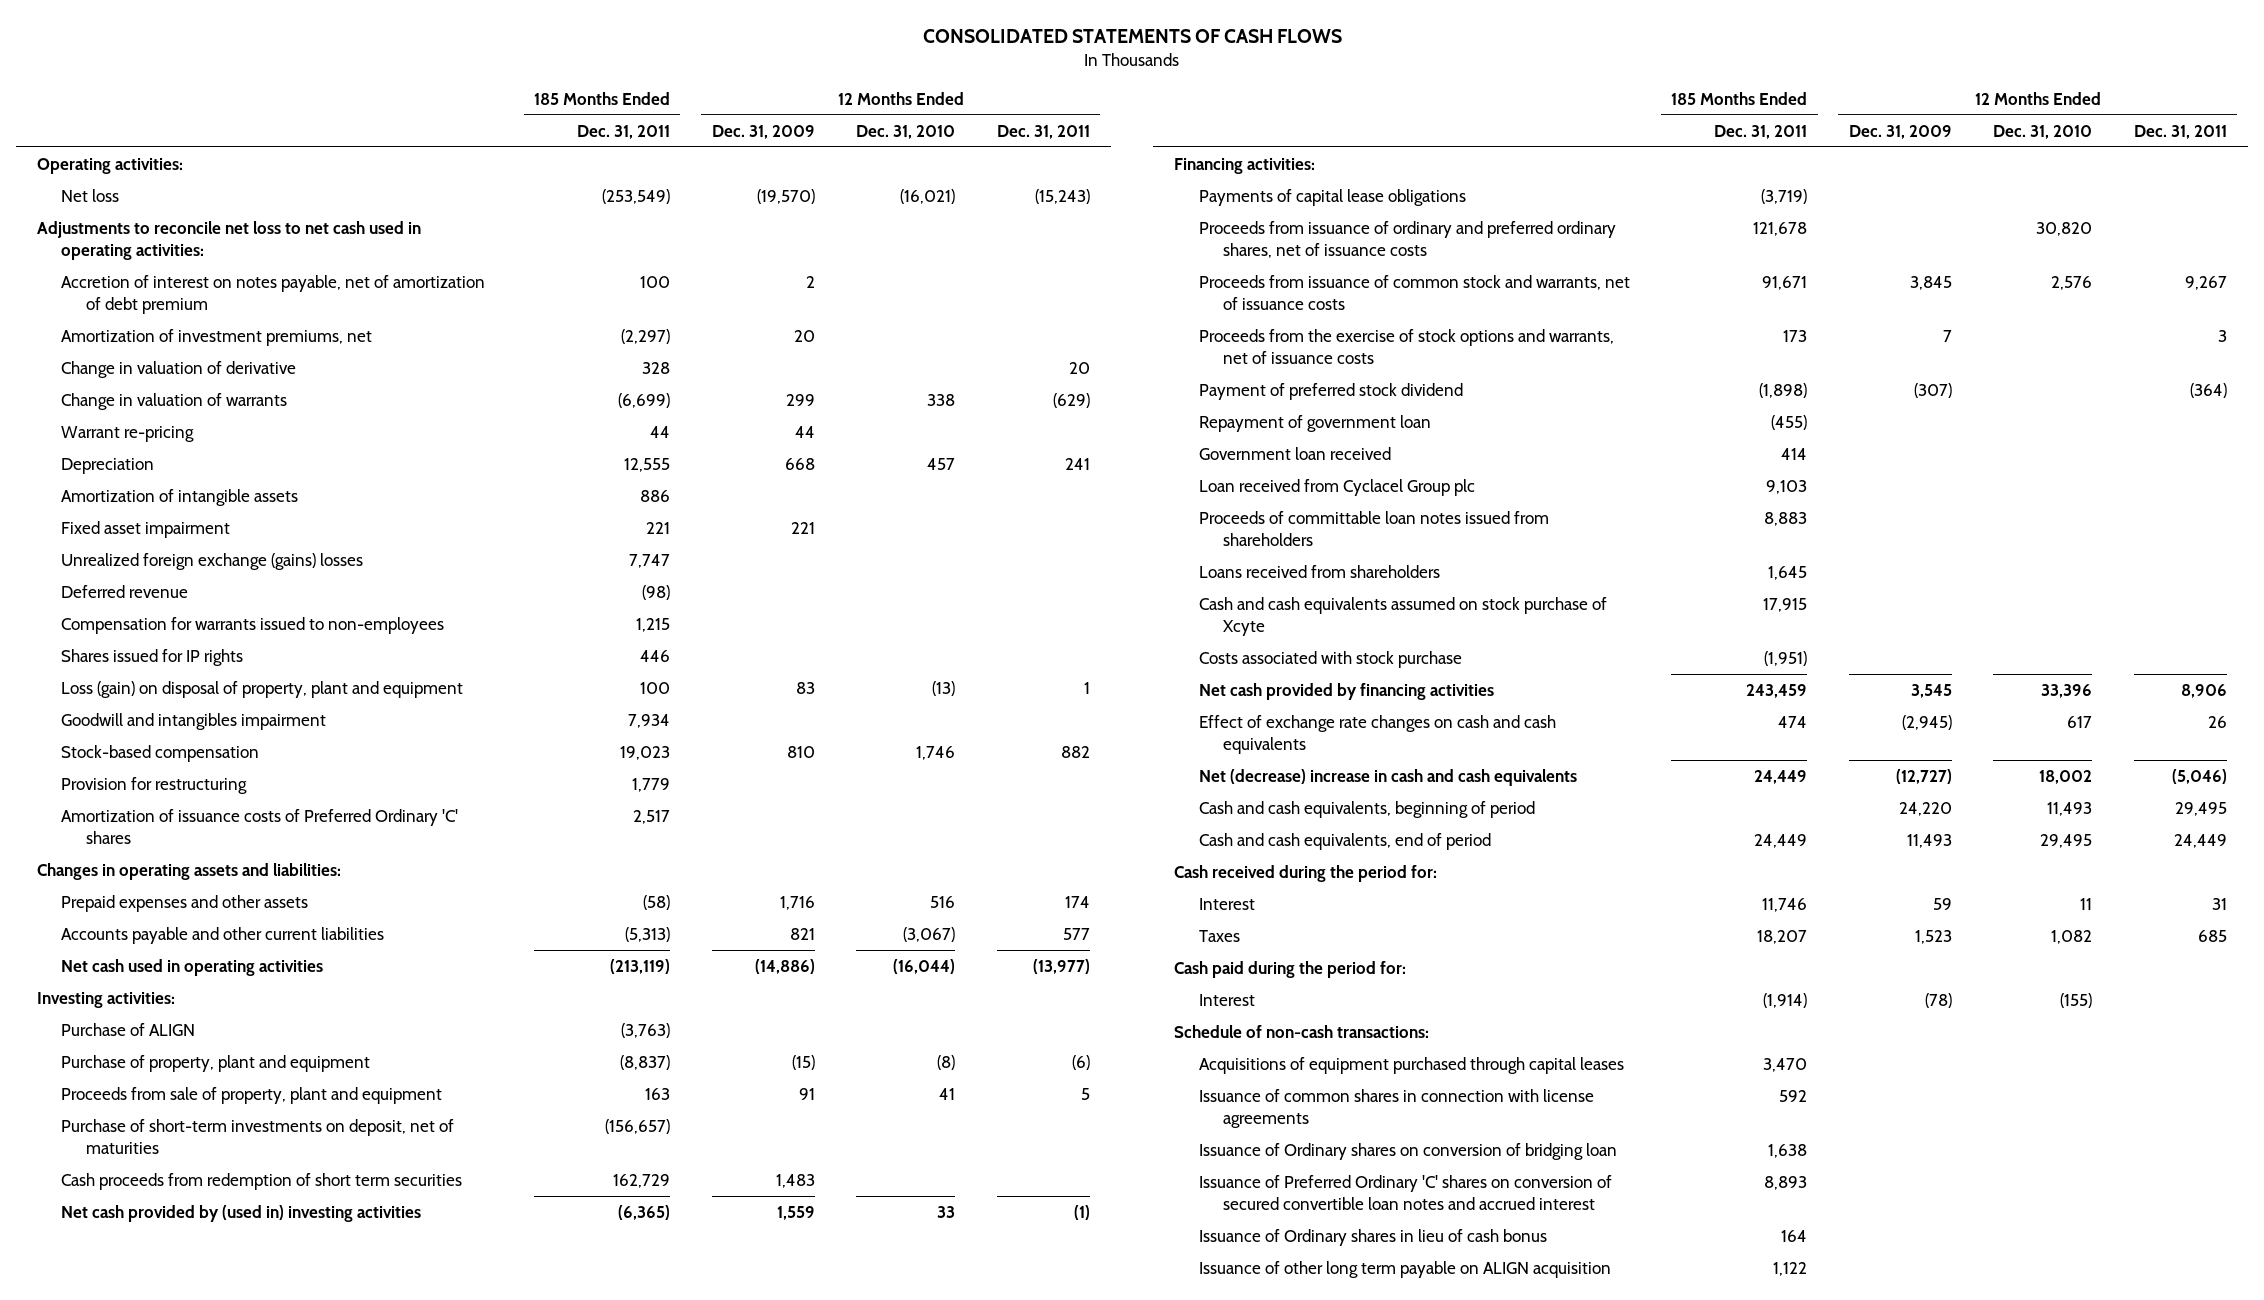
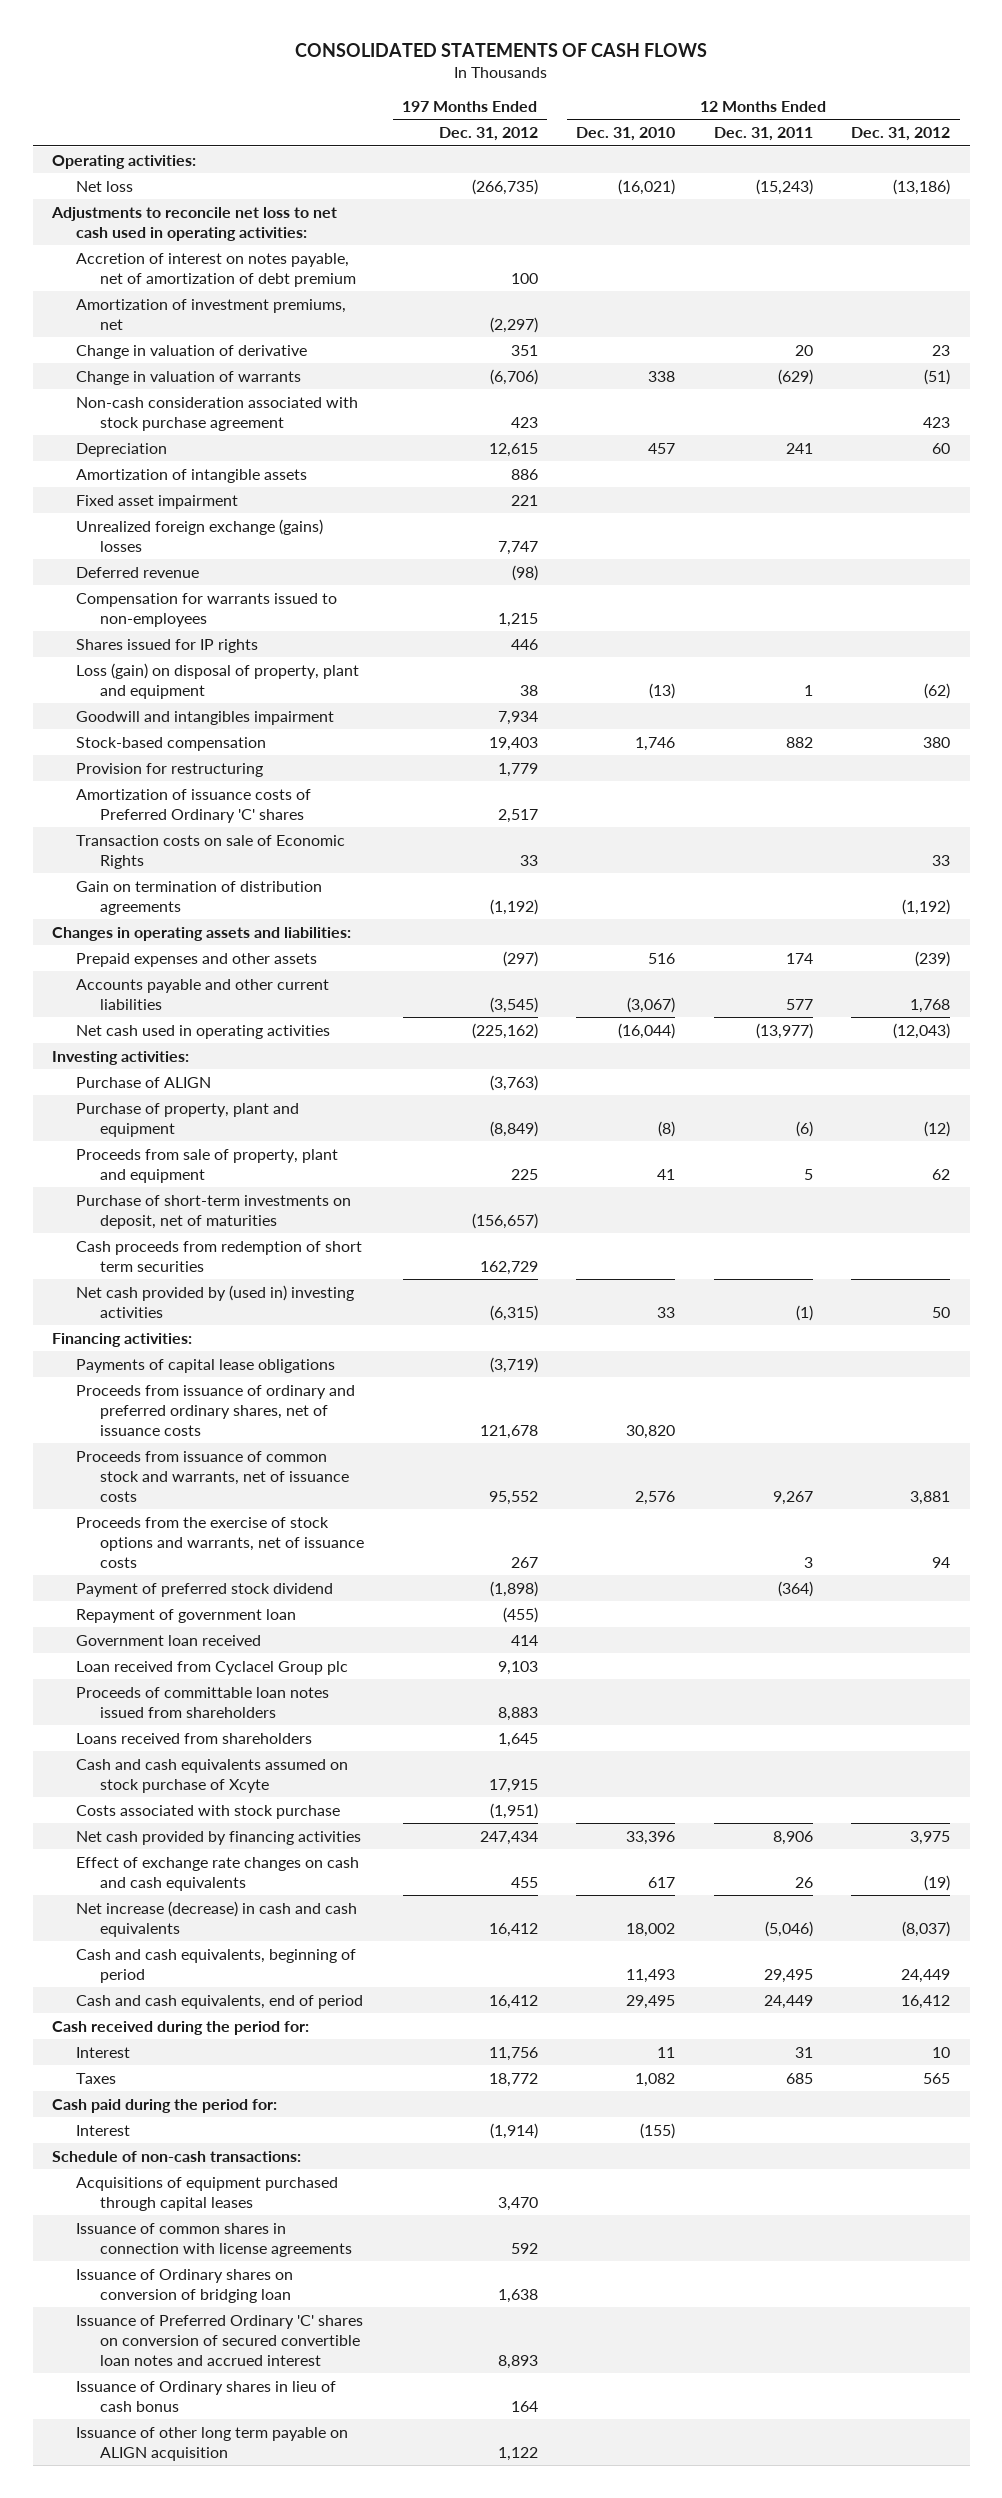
- | 185 Months Ended Dec. 31, 2011 | 12 Months Ended Dec. 31, 2009 | 12 Months Ended Dec. 31, 2010 | 12 Months Ended Dec. 31, 2011
+ | 197 Months Ended Dec. 31, 2012 | 12 Months Ended Dec. 31, 2010 | 12 Months Ended Dec. 31, 2011 | 12 Months Ended Dec. 31, 2012
- Warrant re-pricing | 44 | 44 | |
+ Non-cash consideration associated with stock purchase agreement | 423 | | | 423
+ Transaction costs on sale of Economic Rights | 33 | | | 33
+ Gain on termination of distribution agreements | (1,192) | | | (1,192)
- Net (decrease) increase in cash and cash equivalents | 24,449 | (12,727) | 18,002 | (5,046)
+ Net increase (decrease) in cash and cash equivalents | 16,412 | 18,002 | (5,046) | (8,037)

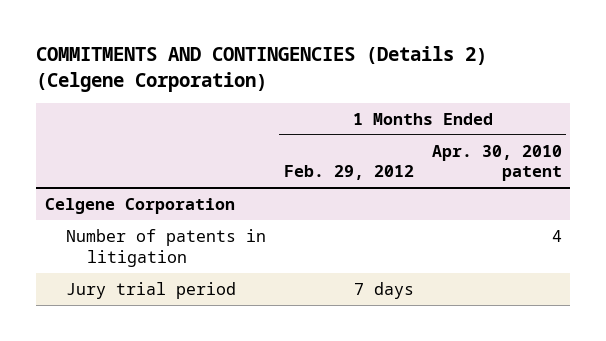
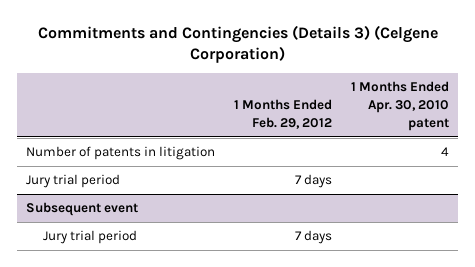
- COMMITMENTS AND CONTINGENCIES (Details 2) (Celgene Corporation)
+ Commitments and Contingencies (Details 3) (Celgene Corporation)
- Celgene Corporation
+ Subsequent event
+ Jury trial period | 7 days |

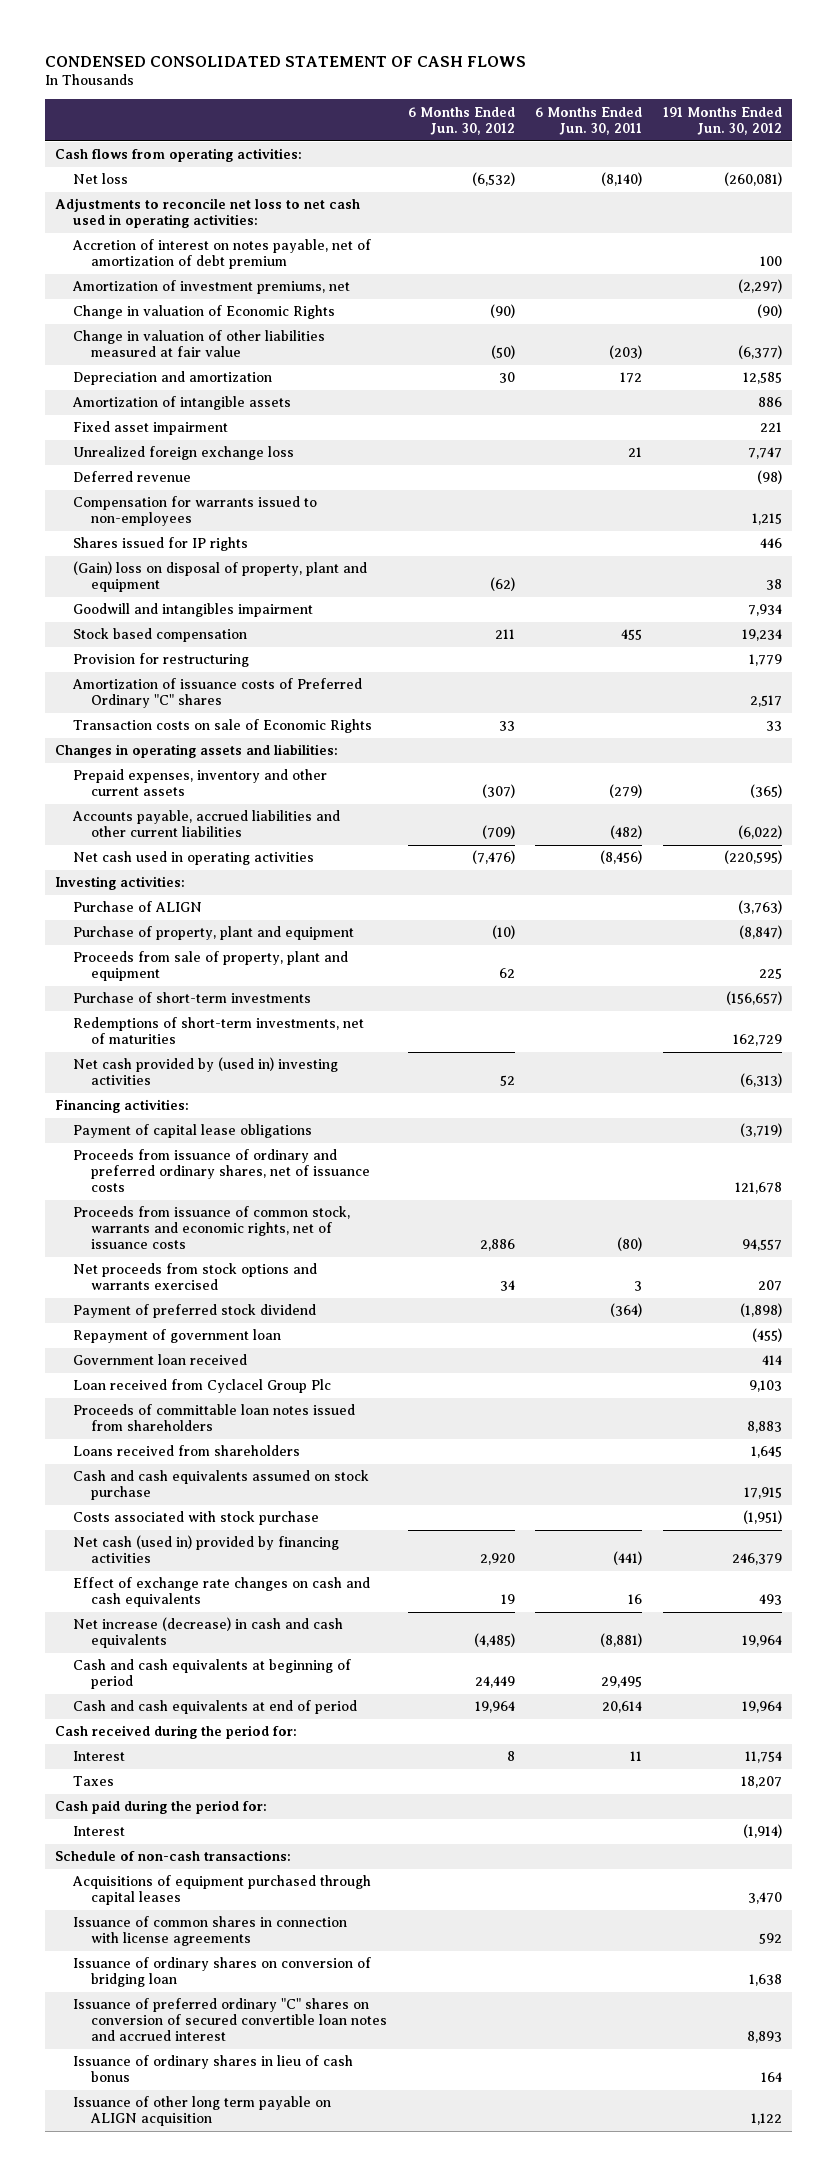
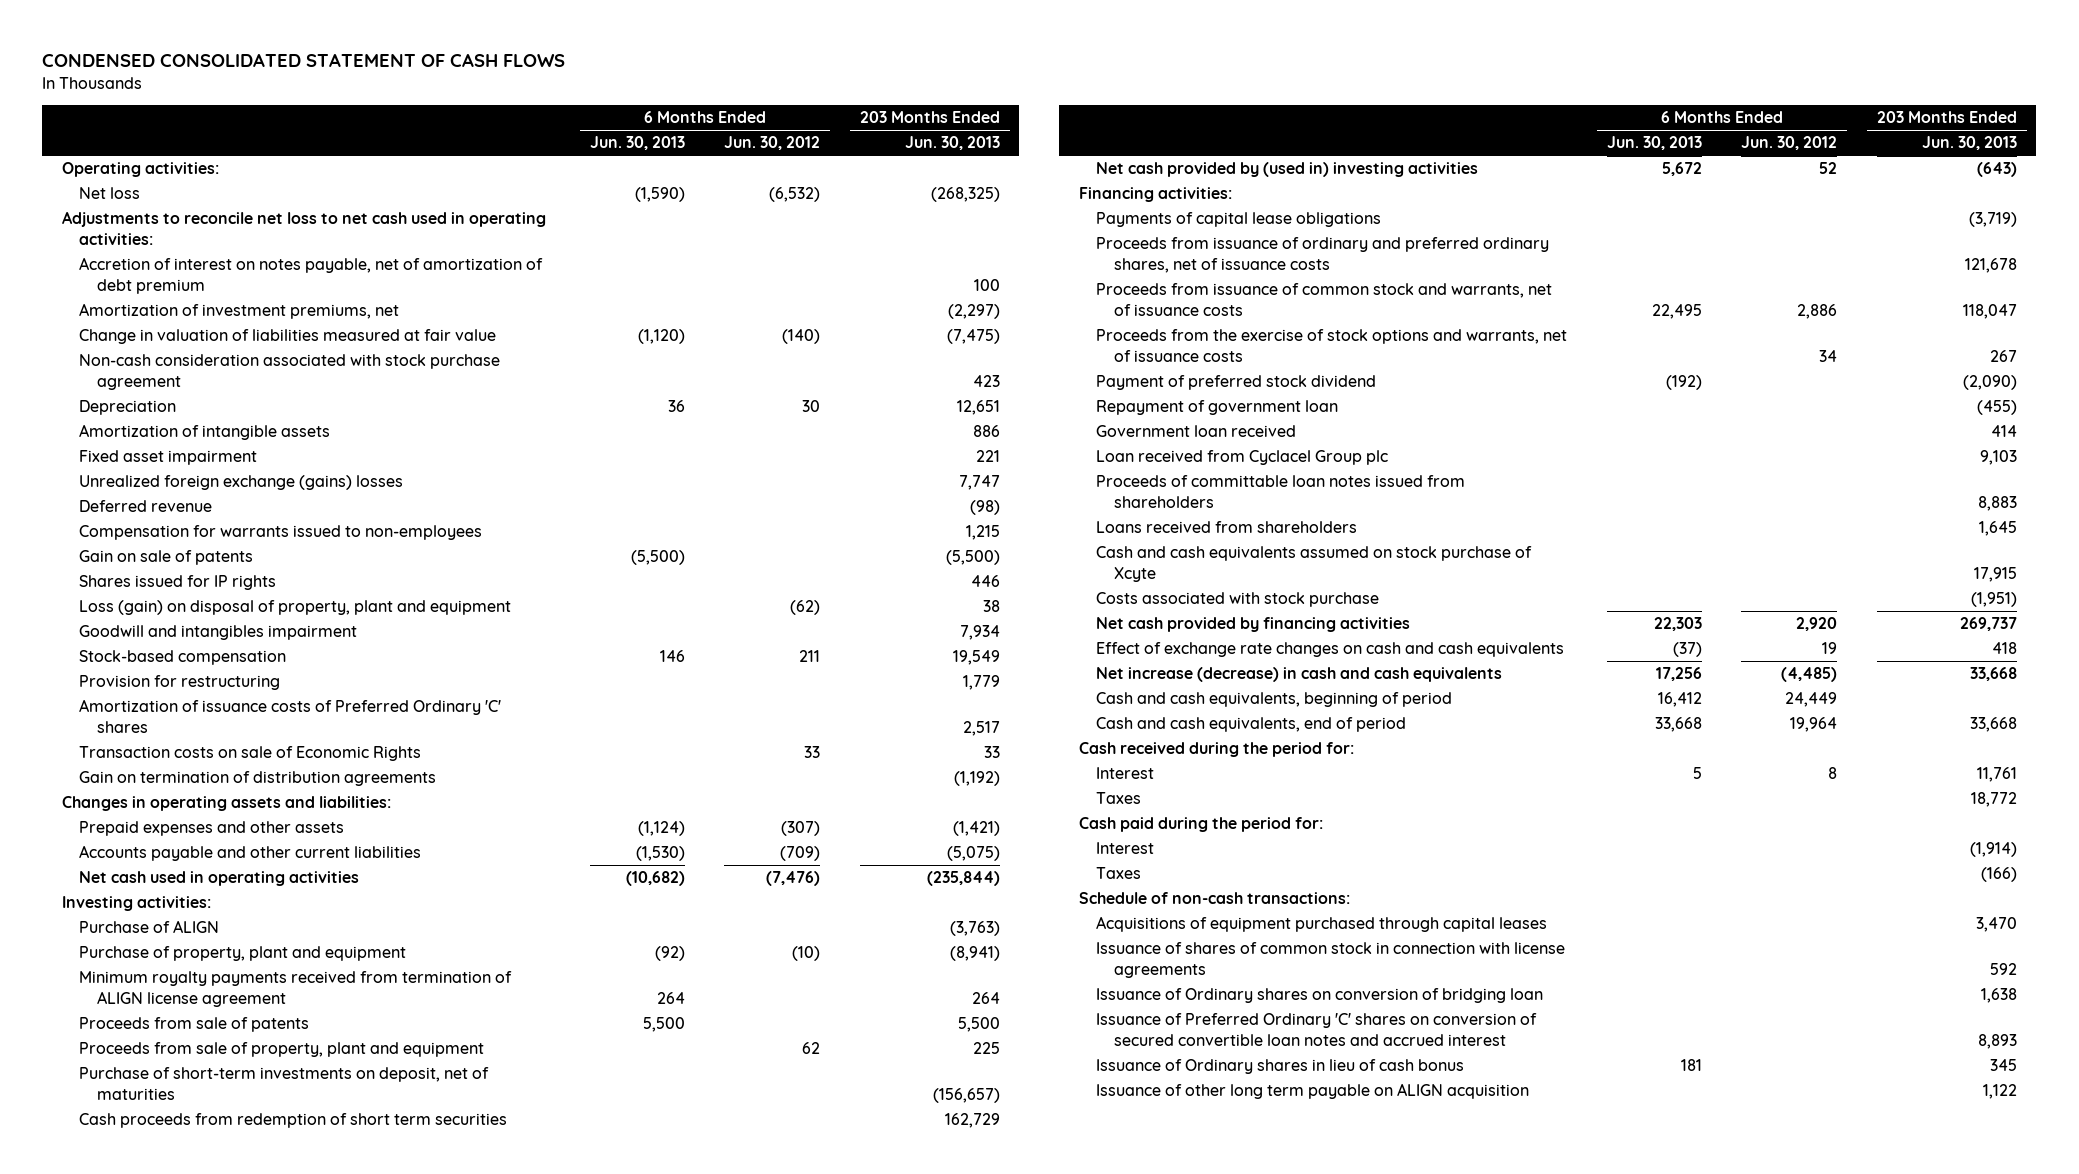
- | 6 Months Ended Jun. 30, 2012 | 6 Months Ended Jun. 30, 2011 | 191 Months Ended Jun. 30, 2012
+ | 6 Months Ended Jun. 30, 2013 | 6 Months Ended Jun. 30, 2012 | 203 Months Ended Jun. 30, 2013
- Cash flows from operating activities:
+ Operating activities:
- Change in valuation of Economic Rights | (90) | | (90)
- Change in valuation of other liabilities measured at fair value | (50) | (203) | (6,377)
- Depreciation and amortization | 30 | 172 | 12,585
+ Change in valuation of liabilities measured at fair value | (1,120) | (140) | (7,475)
+ Non-cash consideration associated with stock purchase agreement | | | 423
+ Depreciation | 36 | 30 | 12,651
- Unrealized foreign exchange loss | | 21 | 7,747
+ Unrealized foreign exchange (gains) losses | | | 7,747
+ Gain on sale of patents | (5,500) | | (5,500)
- (Gain) loss on disposal of property, plant and equipment | (62) | | 38
+ Loss (gain) on disposal of property, plant and equipment | | (62) | 38
- Stock based compensation | 211 | 455 | 19,234
+ Stock-based compensation | 146 | 211 | 19,549
- Amortization of issuance costs of Preferred Ordinary "C" shares | | | 2,517
+ Amortization of issuance costs of Preferred Ordinary 'C' shares | | | 2,517
+ Gain on termination of distribution agreements | | | (1,192)
- Prepaid expenses, inventory and other current assets | (307) | (279) | (365)
- Accounts payable, accrued liabilities and other current liabilities | (709) | (482) | (6,022)
+ Prepaid expenses and other assets | (1,124) | (307) | (1,421)
+ Accounts payable and other current liabilities | (1,530) | (709) | (5,075)
+ Minimum royalty payments received from termination of ALIGN license agreement | 264 | | 264
+ Proceeds from sale of patents | 5,500 | | 5,500
- Purchase of short-term investments | | | (156,657)
- Redemptions of short-term investments, net of maturities | | | 162,729
+ Purchase of short-term investments on deposit, net of maturities | | | (156,657)
+ Cash proceeds from redemption of short term securities | | | 162,729
- Payment of capital lease obligations | | | (3,719)
+ Payments of capital lease obligations | | | (3,719)
- Proceeds from issuance of common stock, warrants and economic rights, net of issuance costs | 2,886 | (80) | 94,557
- Net proceeds from stock options and warrants exercised | 34 | 3 | 207
+ Proceeds from issuance of common stock and warrants, net of issuance costs | 22,495 | 2,886 | 118,047
+ Proceeds from the exercise of stock options and warrants, net of issuance costs | | 34 | 267
- Loan received from Cyclacel Group Plc | | | 9,103
+ Loan received from Cyclacel Group plc | | | 9,103
- Cash and cash equivalents assumed on stock purchase | | | 17,915
+ Cash and cash equivalents assumed on stock purchase of Xcyte | | | 17,915
- Net cash (used in) provided by financing activities | 2,920 | (441) | 246,379
+ Net cash provided by financing activities | 22,303 | 2,920 | 269,737
- Cash and cash equivalents at beginning of period | 24,449 | 29,495 |
- Cash and cash equivalents at end of period | 19,964 | 20,614 | 19,964
+ Cash and cash equivalents, beginning of period | 16,412 | 24,449 |
+ Cash and cash equivalents, end of period | 33,668 | 19,964 | 33,668
+ Taxes | | | (166)
- Issuance of common shares in connection with license agreements | | | 592
- Issuance of ordinary shares on conversion of bridging loan | | | 1,638
- Issuance of preferred ordinary "C" shares on conversion of secured convertible loan notes and accrued interest | | | 8,893
- Issuance of ordinary shares in lieu of cash bonus | | | 164
+ Issuance of shares of common stock in connection with license agreements | | | 592
+ Issuance of Ordinary shares on conversion of bridging loan | | | 1,638
+ Issuance of Preferred Ordinary 'C' shares on conversion of secured convertible loan notes and accrued interest | | | 8,893
+ Issuance of Ordinary shares in lieu of cash bonus | 181 | | 345

